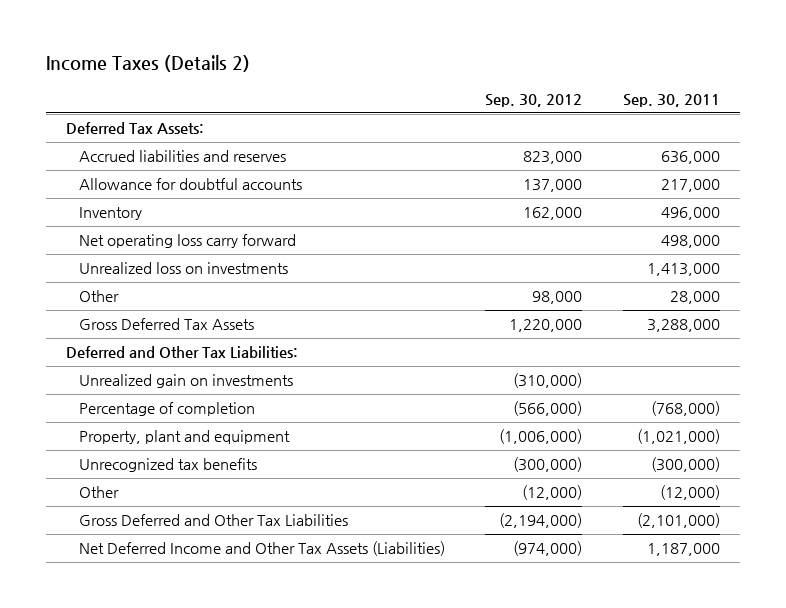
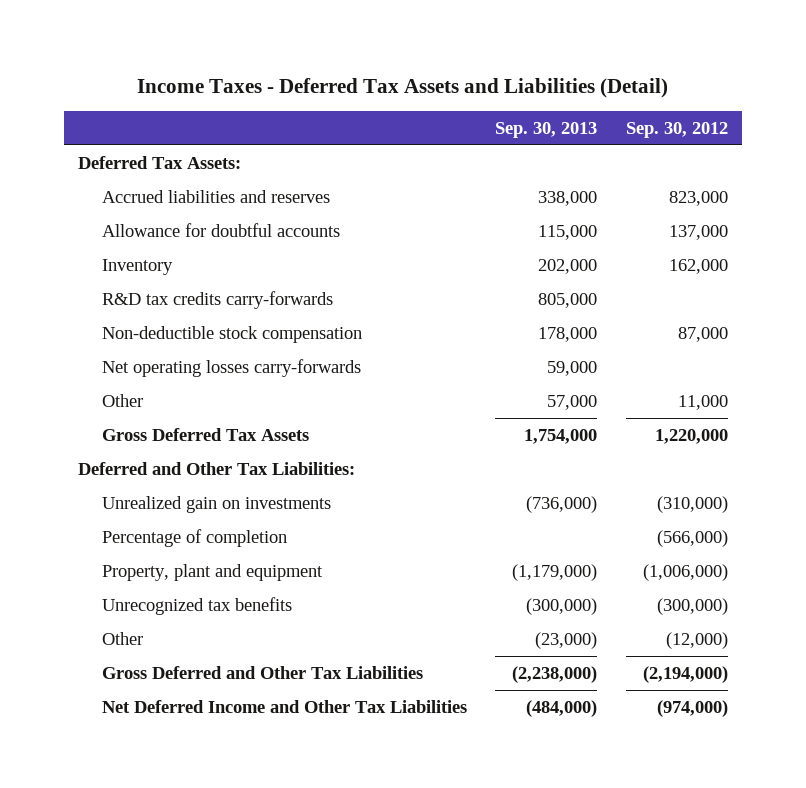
- Income Taxes (Details 2)
+ Income Taxes - Deferred Tax Assets and Liabilities (Detail)
- | Sep. 30, 2012 | Sep. 30, 2011
+ | Sep. 30, 2013 | Sep. 30, 2012
- Net operating loss carry forward | | 498,000
- Unrealized loss on investments | | 1,413,000
- Other | 98,000 | 28,000
+ R&D tax credits carry-forwards | 805,000 |
+ Non-deductible stock compensation | 178,000 | 87,000
+ Net operating losses carry-forwards | 59,000 |
+ Other | 57,000 | 11,000
- Net Deferred Income and Other Tax Assets (Liabilities) | (974,000) | 1,187,000
+ Net Deferred Income and Other Tax Liabilities | (484,000) | (974,000)

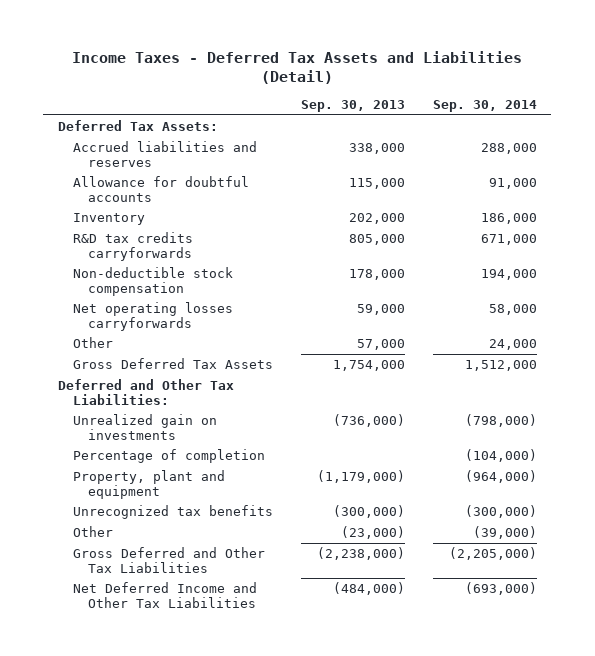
- | Sep. 30, 2013 | Sep. 30, 2012
+ | Sep. 30, 2013 | Sep. 30, 2014
- R&D tax credits carry-forwards | 805,000 |
+ R&D tax credits carryforwards | 805,000 | 671,000
- Net operating losses carry-forwards | 59,000 |
+ Net operating losses carryforwards | 59,000 | 58,000

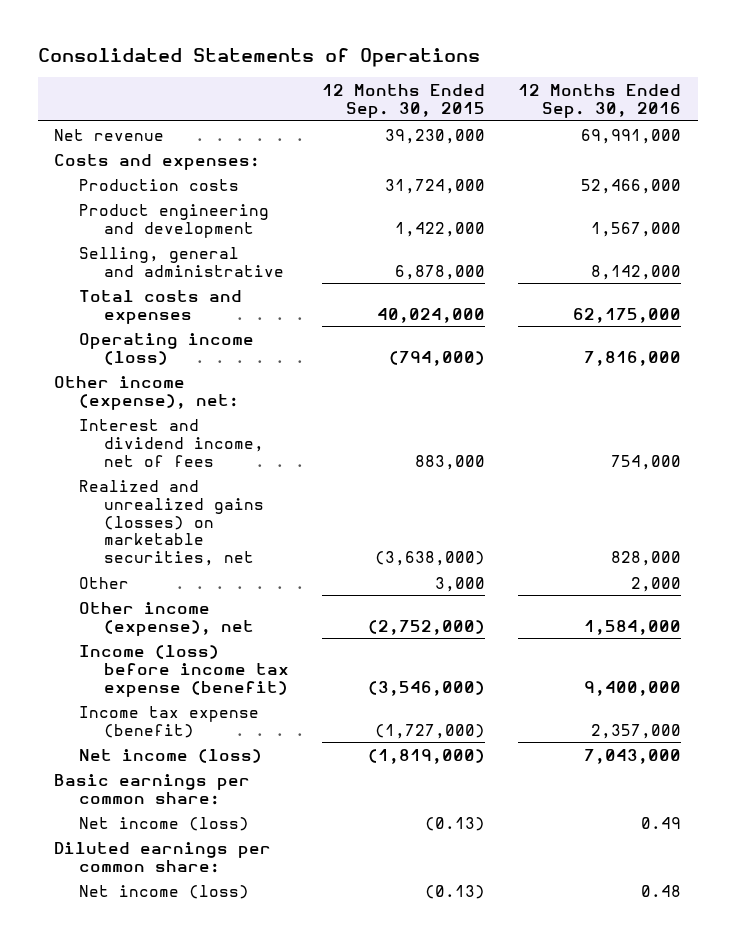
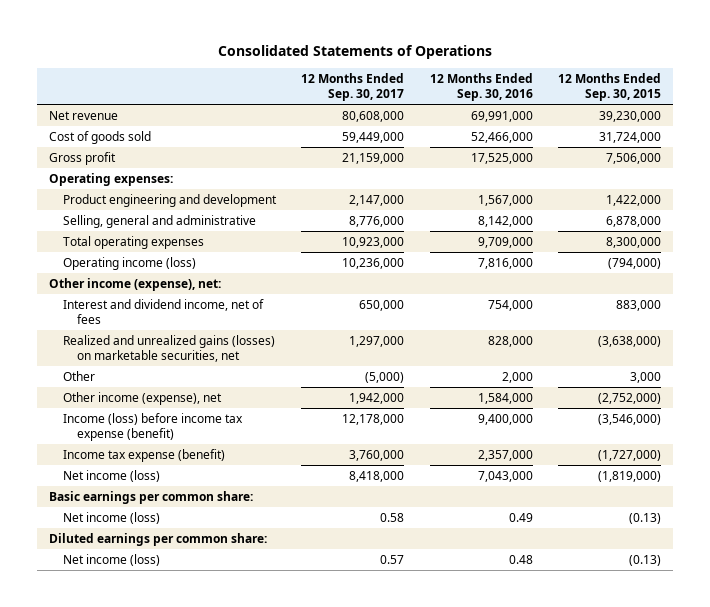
- | 12 Months Ended Sep. 30, 2015 | 12 Months Ended Sep. 30, 2016
+ | 12 Months Ended Sep. 30, 2017 | 12 Months Ended Sep. 30, 2016 | 12 Months Ended Sep. 30, 2015
- Costs and expenses:
- Production costs | 31,724,000 | 52,466,000
+ Cost of goods sold | 59,449,000 | 52,466,000 | 31,724,000
+ Gross profit | 21,159,000 | 17,525,000 | 7,506,000
+ Operating expenses:
- Total costs and expenses | 40,024,000 | 62,175,000
+ Total operating expenses | 10,923,000 | 9,709,000 | 8,300,000

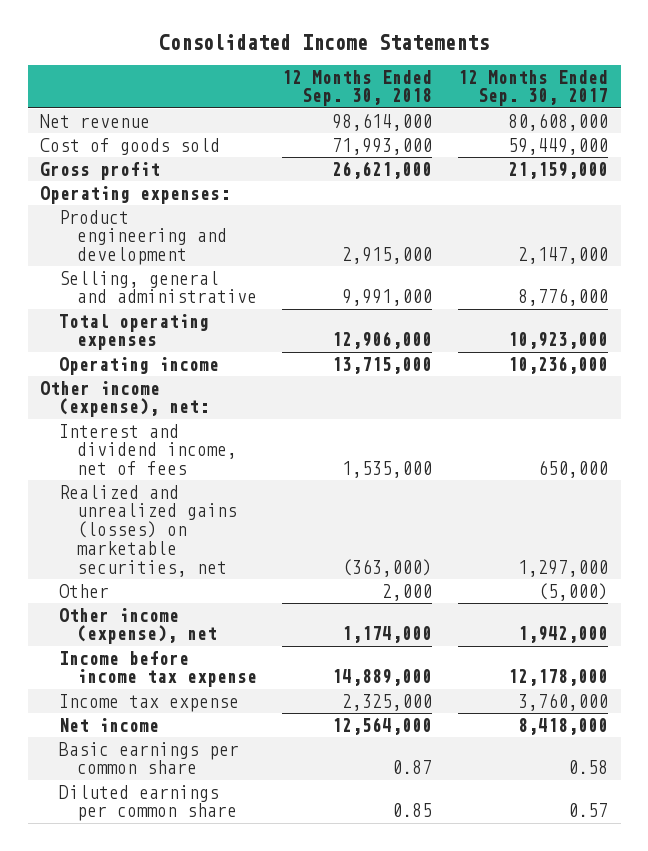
- Consolidated Statements of Operations
+ Consolidated Income Statements
- | 12 Months Ended Sep. 30, 2017 | 12 Months Ended Sep. 30, 2016 | 12 Months Ended Sep. 30, 2015
+ | 12 Months Ended Sep. 30, 2018 | 12 Months Ended Sep. 30, 2017
- Operating income (loss) | 10,236,000 | 7,816,000 | (794,000)
+ Operating income | 13,715,000 | 10,236,000
- Income (loss) before income tax expense (benefit) | 12,178,000 | 9,400,000 | (3,546,000)
- Income tax expense (benefit) | 3,760,000 | 2,357,000 | (1,727,000)
- Net income (loss) | 8,418,000 | 7,043,000 | (1,819,000)
- Basic earnings per common share:
- Net income (loss) | 0.58 | 0.49 | (0.13)
- Diluted earnings per common share:
- Net income (loss) | 0.57 | 0.48 | (0.13)
+ Income before income tax expense | 14,889,000 | 12,178,000
+ Income tax expense | 2,325,000 | 3,760,000
+ Net income | 12,564,000 | 8,418,000
+ Basic earnings per common share | 0.87 | 0.58
+ Diluted earnings per common share | 0.85 | 0.57

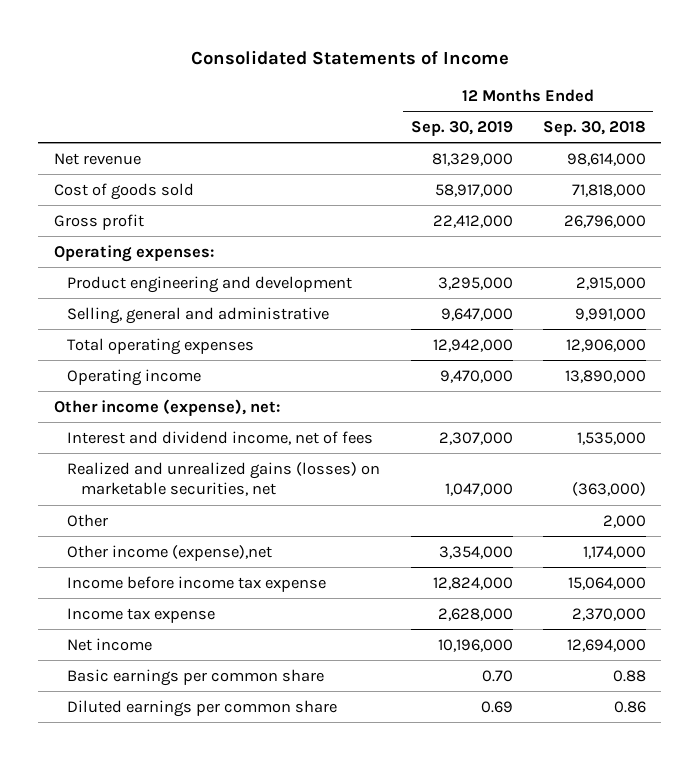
- Consolidated Income Statements
+ Consolidated Statements of Income
- | 12 Months Ended Sep. 30, 2018 | 12 Months Ended Sep. 30, 2017
+ | 12 Months Ended Sep. 30, 2019 | 12 Months Ended Sep. 30, 2018
- Cost of goods sold | 71,993,000 | 59,449,000
- Gross profit | 26,621,000 | 21,159,000
+ Cost of goods sold | 58,917,000 | 71,818,000
+ Gross profit | 22,412,000 | 26,796,000
- Operating income | 13,715,000 | 10,236,000
+ Operating income | 9,470,000 | 13,890,000
- Other income (expense), net | 1,174,000 | 1,942,000
- Income before income tax expense | 14,889,000 | 12,178,000
- Income tax expense | 2,325,000 | 3,760,000
- Net income | 12,564,000 | 8,418,000
- Basic earnings per common share | 0.87 | 0.58
- Diluted earnings per common share | 0.85 | 0.57
+ Other income (expense),net | 3,354,000 | 1,174,000
+ Income before income tax expense | 12,824,000 | 15,064,000
+ Income tax expense | 2,628,000 | 2,370,000
+ Net income | 10,196,000 | 12,694,000
+ Basic earnings per common share | 0.70 | 0.88
+ Diluted earnings per common share | 0.69 | 0.86

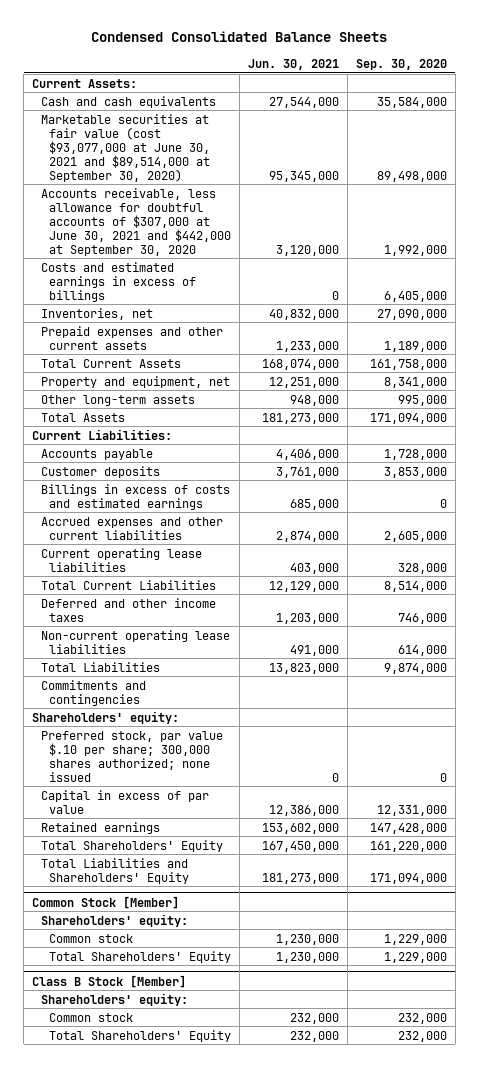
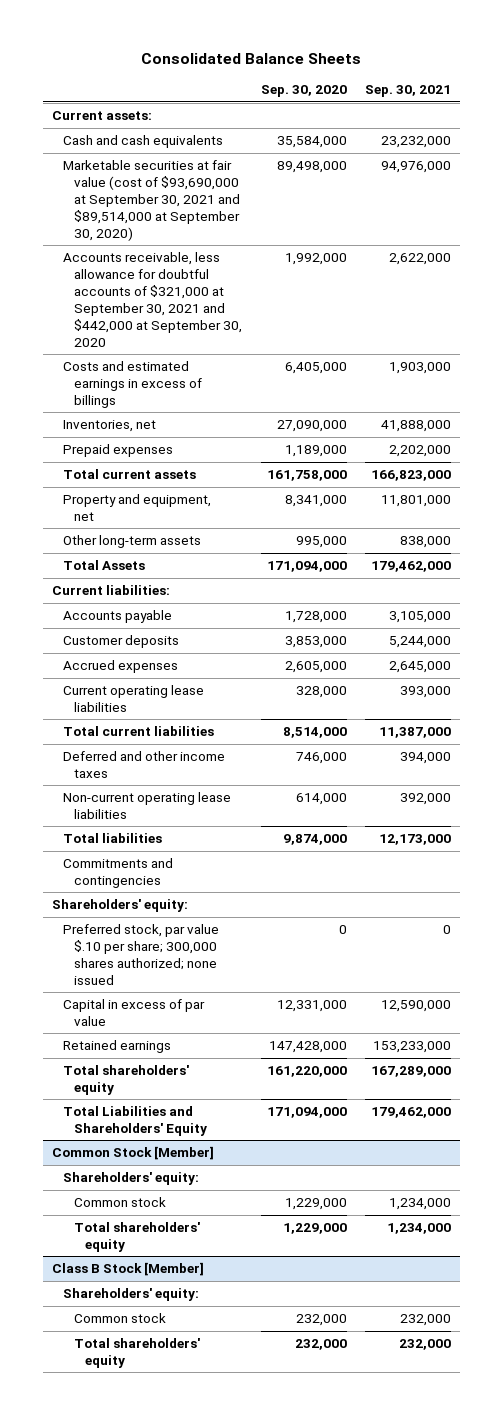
- Condensed Consolidated Balance Sheets
+ Consolidated Balance Sheets
- | Jun. 30, 2021 | Sep. 30, 2020
+ | Sep. 30, 2020 | Sep. 30, 2021
- Current Assets:
+ Current assets:
- Marketable securities at fair value (cost $93,077,000 at June 30, 2021 and $89,514,000 at September 30, 2020) | 95,345,000 | 89,498,000
- Accounts receivable, less allowance for doubtful accounts of $307,000 at June 30, 2021 and $442,000 at September 30, 2020 | 3,120,000 | 1,992,000
+ Marketable securities at fair value (cost of $93,690,000 at September 30, 2021 and $89,514,000 at September 30, 2020) | 89,498,000 | 94,976,000
+ Accounts receivable, less allowance for doubtful accounts of $321,000 at September 30, 2021 and $442,000 at September 30, 2020 | 1,992,000 | 2,622,000
- Prepaid expenses and other current assets | 1,233,000 | 1,189,000
- Total Current Assets | 168,074,000 | 161,758,000
+ Prepaid expenses | 1,189,000 | 2,202,000
+ Total current assets | 161,758,000 | 166,823,000
- Current Liabilities:
+ Current liabilities:
- Billings in excess of costs and estimated earnings | 685,000 | 0
- Accrued expenses and other current liabilities | 2,874,000 | 2,605,000
+ Accrued expenses | 2,605,000 | 2,645,000
- Total Current Liabilities | 12,129,000 | 8,514,000
+ Total current liabilities | 8,514,000 | 11,387,000
- Total Liabilities | 13,823,000 | 9,874,000
+ Total liabilities | 9,874,000 | 12,173,000
- Total Shareholders' Equity | 167,450,000 | 161,220,000
+ Total shareholders' equity | 161,220,000 | 167,289,000
@ Common Stock [Member]
- Total Shareholders' Equity | 1,230,000 | 1,229,000
+ Total shareholders' equity | 1,229,000 | 1,234,000
@ Class B Stock [Member]
- Total Shareholders' Equity | 232,000 | 232,000
+ Total shareholders' equity | 232,000 | 232,000

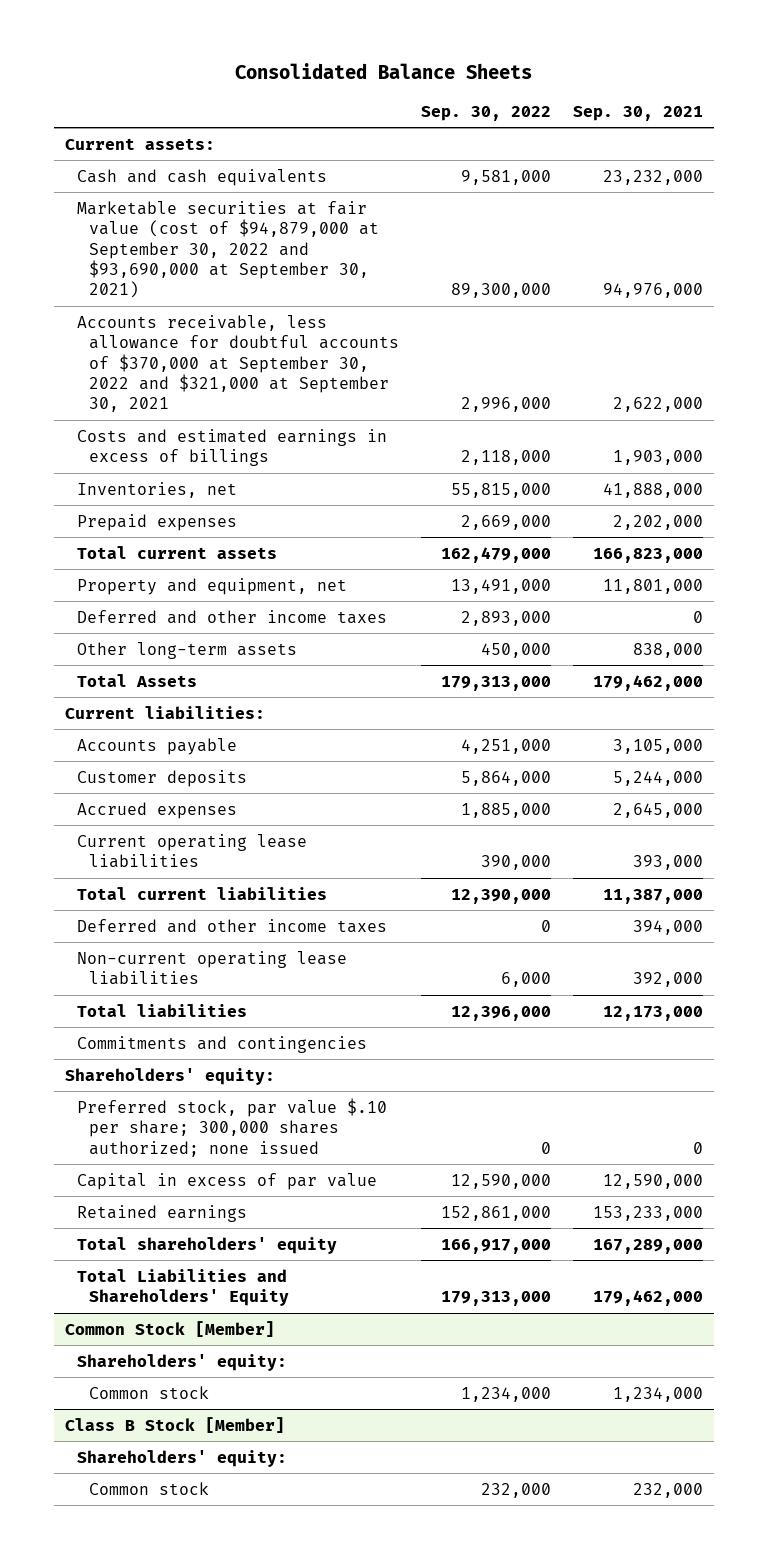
- | Sep. 30, 2020 | Sep. 30, 2021
+ | Sep. 30, 2022 | Sep. 30, 2021
- Marketable securities at fair value (cost of $93,690,000 at September 30, 2021 and $89,514,000 at September 30, 2020) | 89,498,000 | 94,976,000
- Accounts receivable, less allowance for doubtful accounts of $321,000 at September 30, 2021 and $442,000 at September 30, 2020 | 1,992,000 | 2,622,000
+ Marketable securities at fair value (cost of $94,879,000 at September 30, 2022 and $93,690,000 at September 30, 2021) | 89,300,000 | 94,976,000
+ Accounts receivable, less allowance for doubtful accounts of $370,000 at September 30, 2022 and $321,000 at September 30, 2021 | 2,996,000 | 2,622,000
+ Deferred and other income taxes | 2,893,000 | 0
@ Common Stock [Member]
- Total shareholders' equity | 1,229,000 | 1,234,000
@ Class B Stock [Member]
- Total shareholders' equity | 232,000 | 232,000

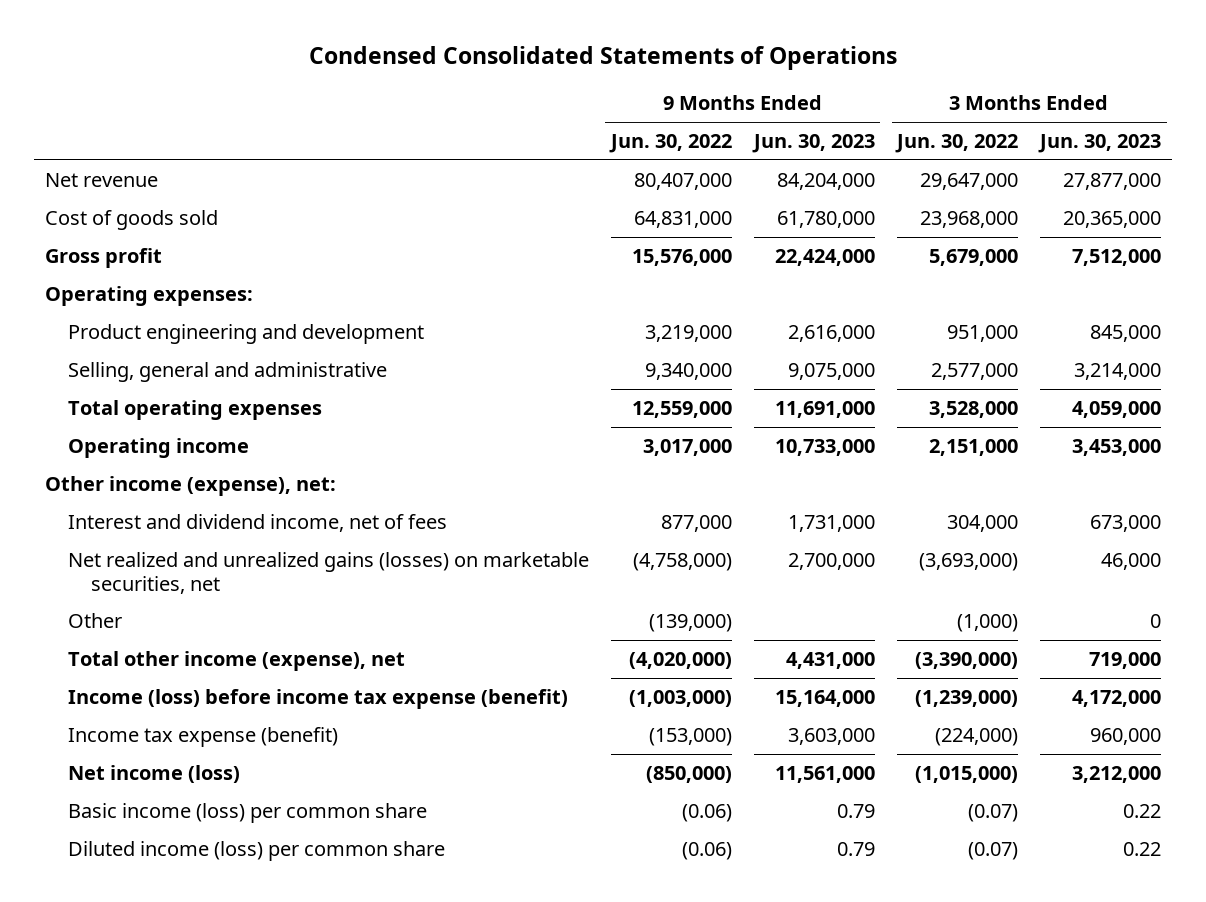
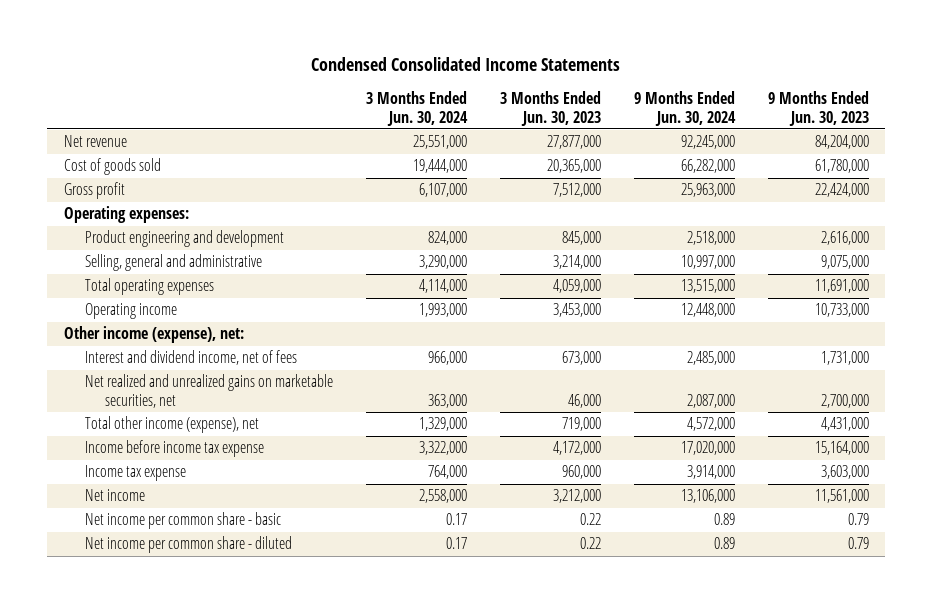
- Condensed Consolidated Statements of Operations
+ Condensed Consolidated Income Statements
- | 9 Months Ended Jun. 30, 2022 | 9 Months Ended Jun. 30, 2023 | 3 Months Ended Jun. 30, 2022 | 3 Months Ended Jun. 30, 2023
+ | 3 Months Ended Jun. 30, 2024 | 3 Months Ended Jun. 30, 2023 | 9 Months Ended Jun. 30, 2024 | 9 Months Ended Jun. 30, 2023
- Net realized and unrealized gains (losses) on marketable securities, net | (4,758,000) | 2,700,000 | (3,693,000) | 46,000
- Other | (139,000) | | (1,000) | 0
+ Net realized and unrealized gains on marketable securities, net | 363,000 | 46,000 | 2,087,000 | 2,700,000
- Income (loss) before income tax expense (benefit) | (1,003,000) | 15,164,000 | (1,239,000) | 4,172,000
- Income tax expense (benefit) | (153,000) | 3,603,000 | (224,000) | 960,000
- Net income (loss) | (850,000) | 11,561,000 | (1,015,000) | 3,212,000
- Basic income (loss) per common share | (0.06) | 0.79 | (0.07) | 0.22
- Diluted income (loss) per common share | (0.06) | 0.79 | (0.07) | 0.22
+ Income before income tax expense | 3,322,000 | 4,172,000 | 17,020,000 | 15,164,000
+ Income tax expense | 764,000 | 960,000 | 3,914,000 | 3,603,000
+ Net income | 2,558,000 | 3,212,000 | 13,106,000 | 11,561,000
+ Net income per common share - basic | 0.17 | 0.22 | 0.89 | 0.79
+ Net income per common share - diluted | 0.17 | 0.22 | 0.89 | 0.79

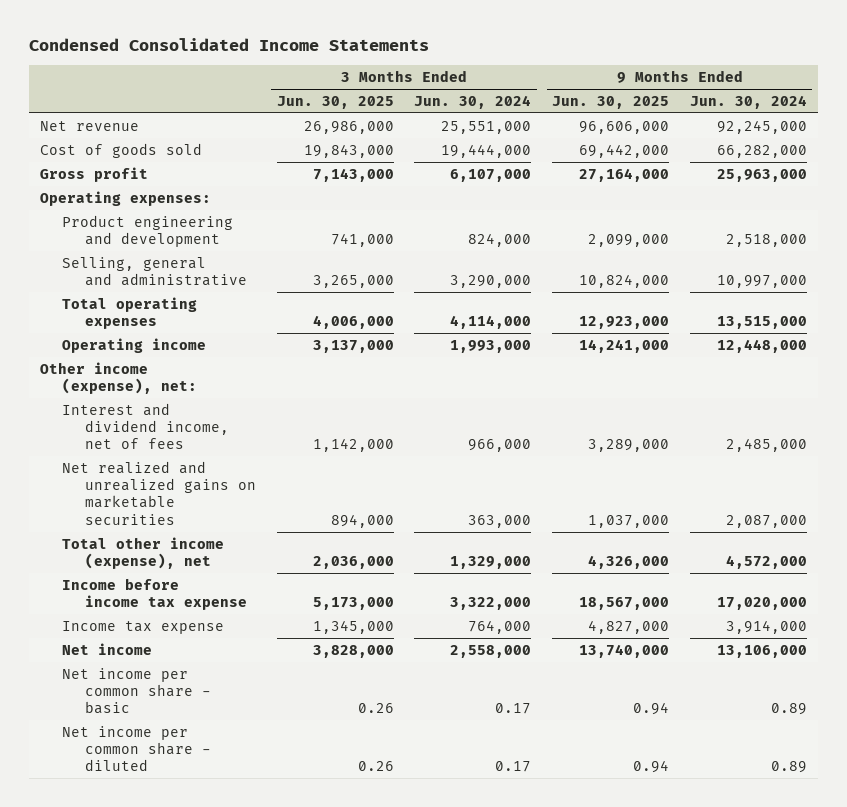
- | 3 Months Ended Jun. 30, 2024 | 3 Months Ended Jun. 30, 2023 | 9 Months Ended Jun. 30, 2024 | 9 Months Ended Jun. 30, 2023
+ | 3 Months Ended Jun. 30, 2025 | 3 Months Ended Jun. 30, 2024 | 9 Months Ended Jun. 30, 2025 | 9 Months Ended Jun. 30, 2024
- Net realized and unrealized gains on marketable securities, net | 363,000 | 46,000 | 2,087,000 | 2,700,000
+ Net realized and unrealized gains on marketable securities | 894,000 | 363,000 | 1,037,000 | 2,087,000

